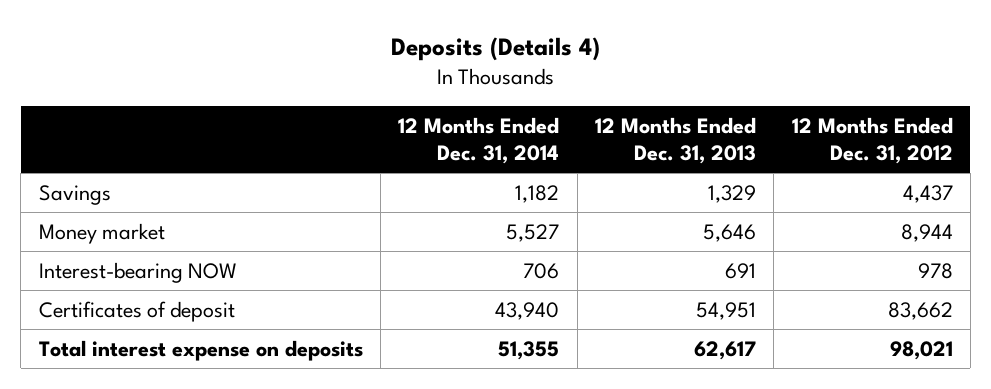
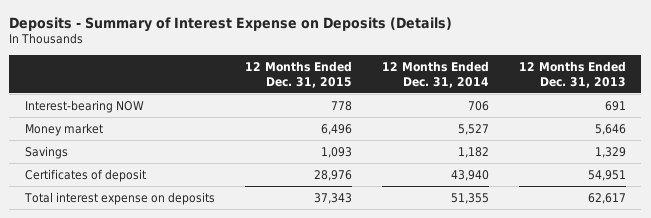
- Deposits (Details 4)
+ Deposits - Summary of Interest Expense on Deposits (Details)
- | 12 Months Ended Dec. 31, 2014 | 12 Months Ended Dec. 31, 2013 | 12 Months Ended Dec. 31, 2012
+ | 12 Months Ended Dec. 31, 2015 | 12 Months Ended Dec. 31, 2014 | 12 Months Ended Dec. 31, 2013
moved down: Money market | 6,496 | 5,527 | 5,646
moved down: Savings | 1,093 | 1,182 | 1,329

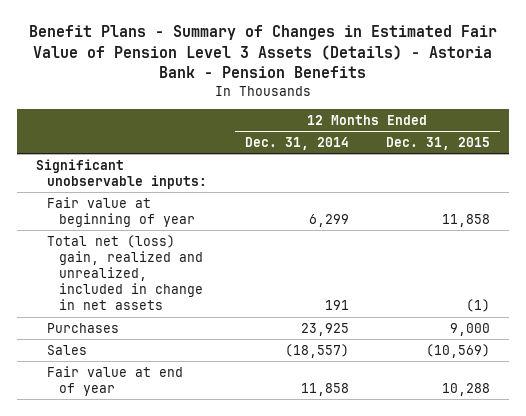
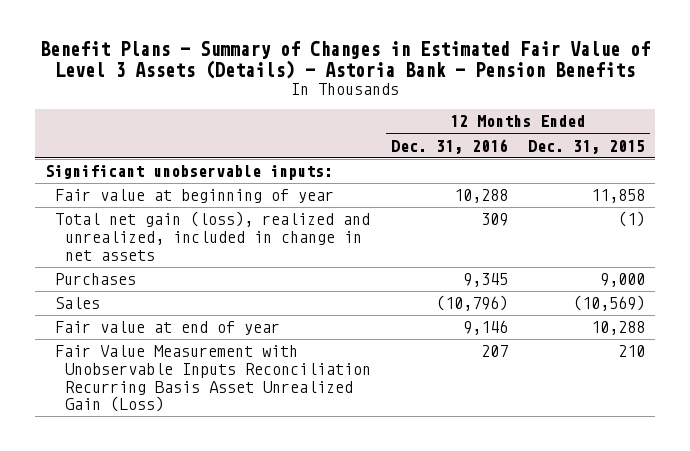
- Benefit Plans - Summary of Changes in Estimated Fair Value of Pension Level 3 Assets (Details) - Astoria Bank - Pension Benefits
+ Benefit Plans - Summary of Changes in Estimated Fair Value of Level 3 Assets (Details) - Astoria Bank - Pension Benefits
- | 12 Months Ended Dec. 31, 2014 | 12 Months Ended Dec. 31, 2015
+ | 12 Months Ended Dec. 31, 2016 | 12 Months Ended Dec. 31, 2015
- Total net (loss) gain, realized and unrealized, included in change in net assets | 191 | (1)
+ Total net gain (loss), realized and unrealized, included in change in net assets | 309 | (1)
+ Fair Value Measurement with Unobservable Inputs Reconciliation Recurring Basis Asset Unrealized Gain (Loss) | 207 | 210

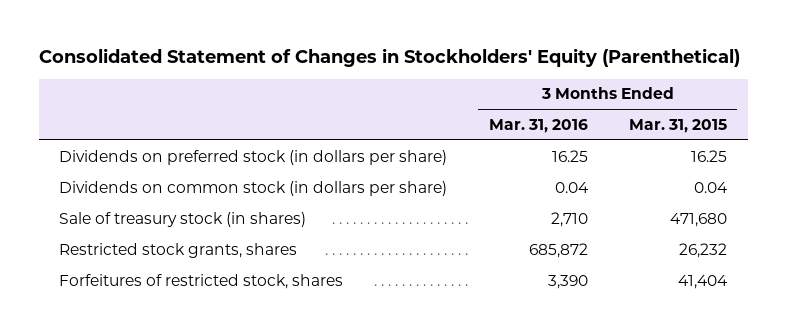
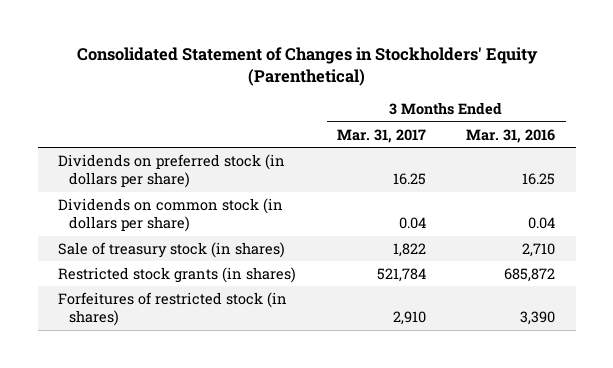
- | 3 Months Ended Mar. 31, 2016 | 3 Months Ended Mar. 31, 2015
+ | 3 Months Ended Mar. 31, 2017 | 3 Months Ended Mar. 31, 2016
- Restricted stock grants, shares | 685,872 | 26,232
- Forfeitures of restricted stock, shares | 3,390 | 41,404
+ Restricted stock grants (in shares) | 521,784 | 685,872
+ Forfeitures of restricted stock (in shares) | 2,910 | 3,390

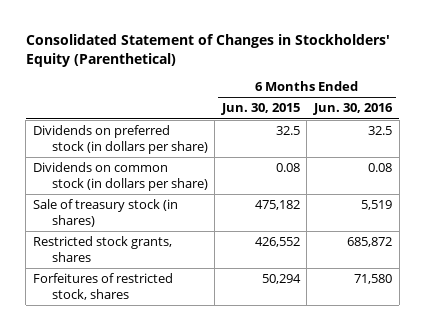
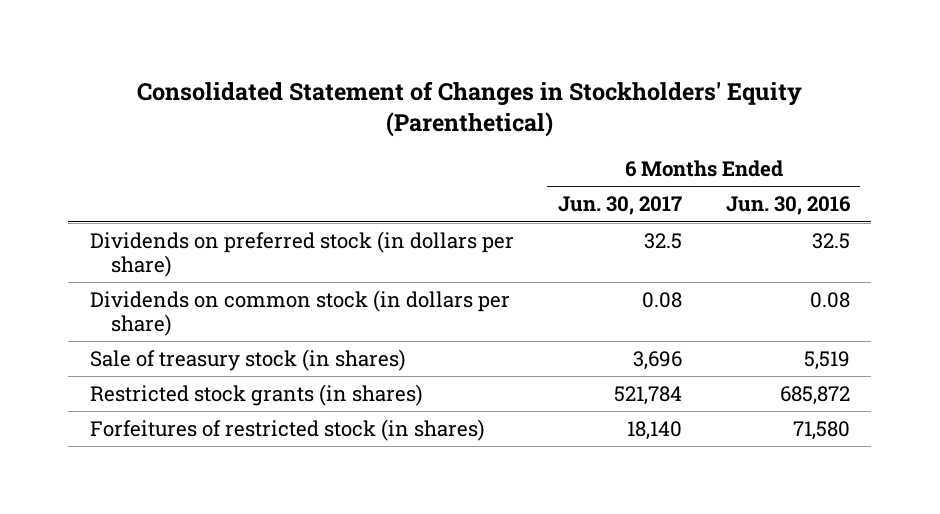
- | 6 Months Ended Jun. 30, 2015 | 6 Months Ended Jun. 30, 2016
+ | 6 Months Ended Jun. 30, 2017 | 6 Months Ended Jun. 30, 2016
- Restricted stock grants, shares | 426,552 | 685,872
- Forfeitures of restricted stock, shares | 50,294 | 71,580
+ Restricted stock grants (in shares) | 521,784 | 685,872
+ Forfeitures of restricted stock (in shares) | 18,140 | 71,580

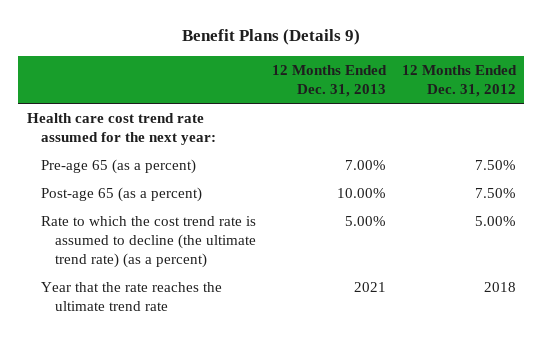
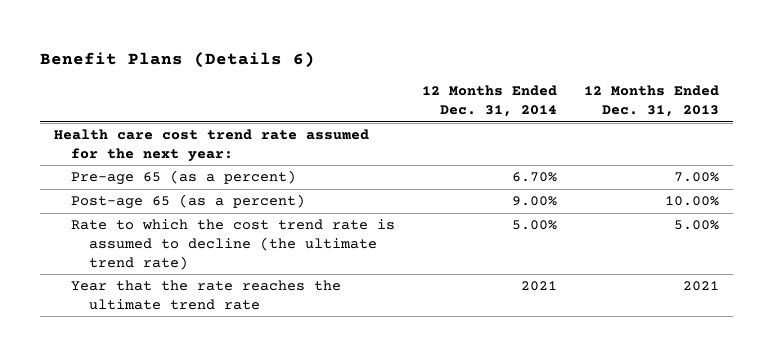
- Benefit Plans (Details 9)
+ Benefit Plans (Details 6)
- | 12 Months Ended Dec. 31, 2013 | 12 Months Ended Dec. 31, 2012
+ | 12 Months Ended Dec. 31, 2014 | 12 Months Ended Dec. 31, 2013
- Rate to which the cost trend rate is assumed to decline (the ultimate trend rate) (as a percent) | 5.00% | 5.00%
+ Rate to which the cost trend rate is assumed to decline (the ultimate trend rate) | 5.00% | 5.00%

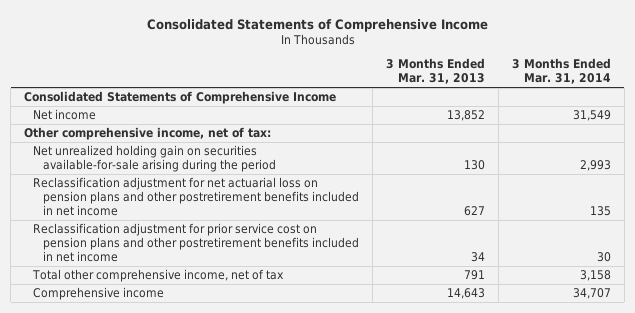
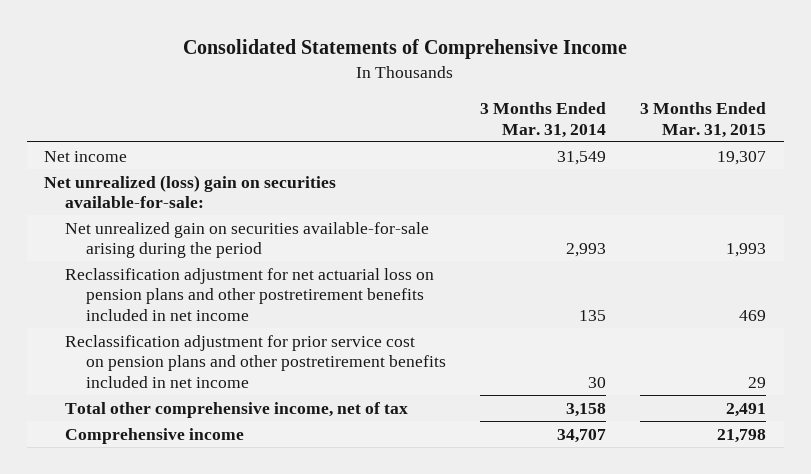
- | 3 Months Ended Mar. 31, 2013 | 3 Months Ended Mar. 31, 2014
+ | 3 Months Ended Mar. 31, 2014 | 3 Months Ended Mar. 31, 2015
- Consolidated Statements of Comprehensive Income
- Other comprehensive income, net of tax:
- Net unrealized holding gain on securities available-for-sale arising during the period | 130 | 2,993
+ Net unrealized (loss) gain on securities available-for-sale:
+ Net unrealized gain on securities available-for-sale arising during the period | 2,993 | 1,993

